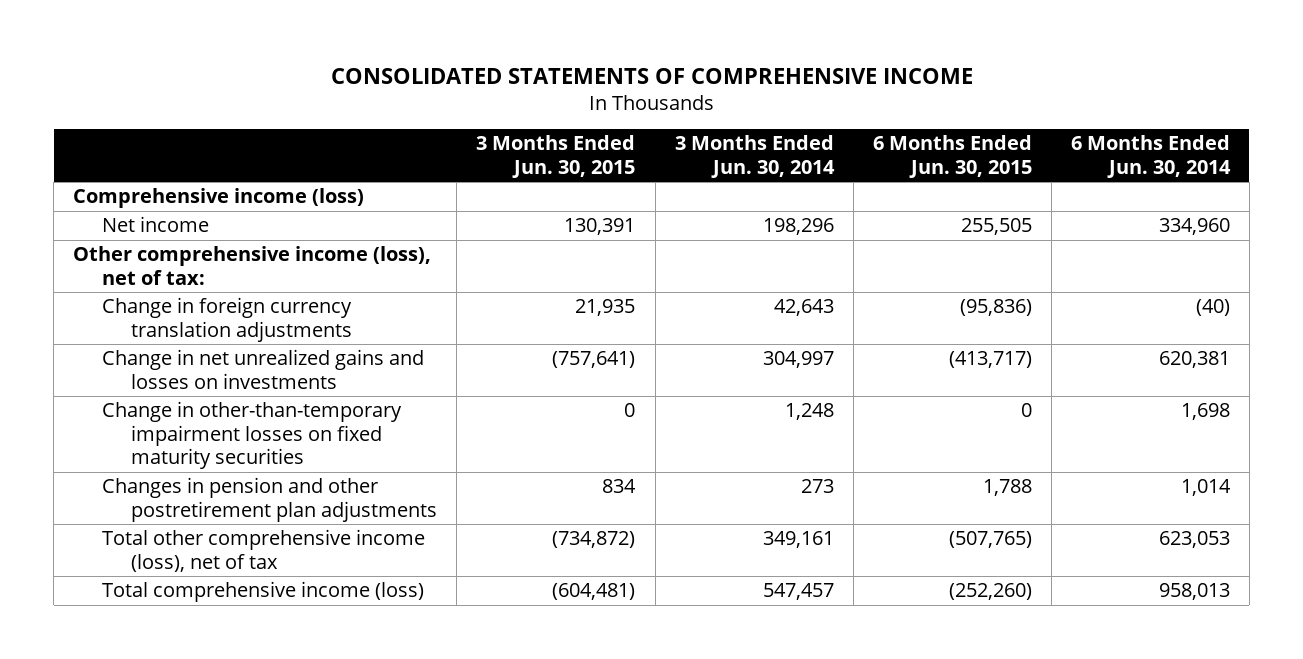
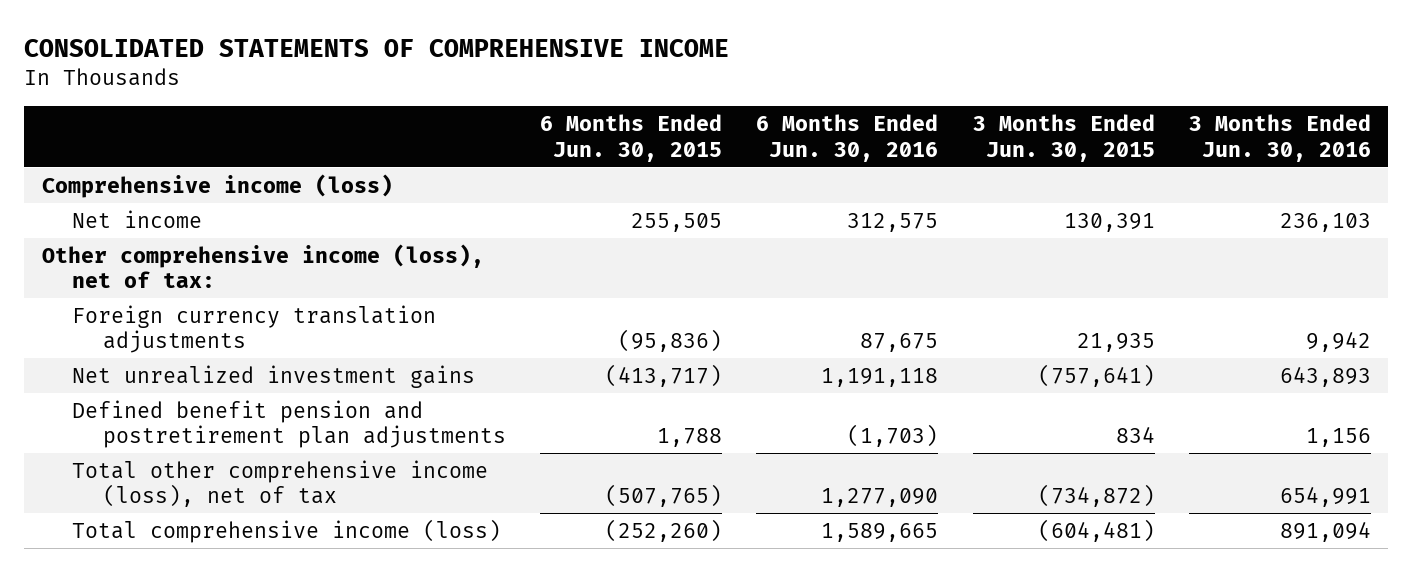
- | 3 Months Ended Jun. 30, 2015 | 3 Months Ended Jun. 30, 2014 | 6 Months Ended Jun. 30, 2015 | 6 Months Ended Jun. 30, 2014
+ | 6 Months Ended Jun. 30, 2015 | 6 Months Ended Jun. 30, 2016 | 3 Months Ended Jun. 30, 2015 | 3 Months Ended Jun. 30, 2016
- Change in foreign currency translation adjustments | 21,935 | 42,643 | (95,836) | (40)
- Change in net unrealized gains and losses on investments | (757,641) | 304,997 | (413,717) | 620,381
- Change in other-than-temporary impairment losses on fixed maturity securities | 0 | 1,248 | 0 | 1,698
- Changes in pension and other postretirement plan adjustments | 834 | 273 | 1,788 | 1,014
+ Foreign currency translation adjustments | (95,836) | 87,675 | 21,935 | 9,942
+ Net unrealized investment gains | (413,717) | 1,191,118 | (757,641) | 643,893
+ Defined benefit pension and postretirement plan adjustments | 1,788 | (1,703) | 834 | 1,156

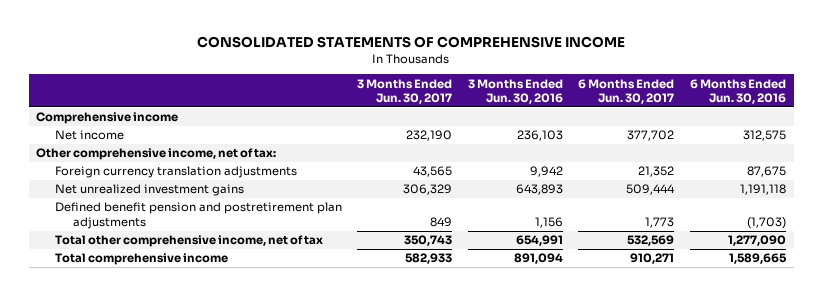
- | 6 Months Ended Jun. 30, 2015 | 6 Months Ended Jun. 30, 2016 | 3 Months Ended Jun. 30, 2015 | 3 Months Ended Jun. 30, 2016
+ | 3 Months Ended Jun. 30, 2017 | 3 Months Ended Jun. 30, 2016 | 6 Months Ended Jun. 30, 2017 | 6 Months Ended Jun. 30, 2016
- Comprehensive income (loss)
+ Comprehensive income
- Other comprehensive income (loss), net of tax:
+ Other comprehensive income, net of tax:
- Total other comprehensive income (loss), net of tax | (507,765) | 1,277,090 | (734,872) | 654,991
- Total comprehensive income (loss) | (252,260) | 1,589,665 | (604,481) | 891,094
+ Total other comprehensive income, net of tax | 350,743 | 654,991 | 532,569 | 1,277,090
+ Total comprehensive income | 582,933 | 891,094 | 910,271 | 1,589,665

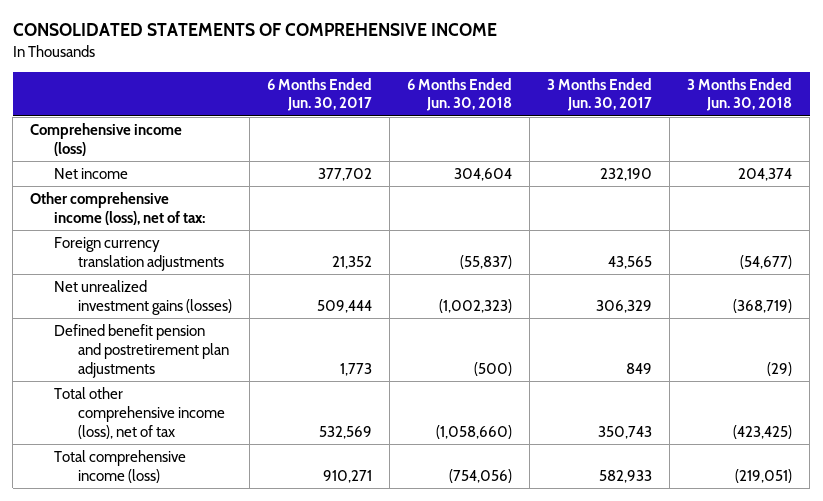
- | 3 Months Ended Jun. 30, 2017 | 3 Months Ended Jun. 30, 2016 | 6 Months Ended Jun. 30, 2017 | 6 Months Ended Jun. 30, 2016
+ | 6 Months Ended Jun. 30, 2017 | 6 Months Ended Jun. 30, 2018 | 3 Months Ended Jun. 30, 2017 | 3 Months Ended Jun. 30, 2018
- Comprehensive income
+ Comprehensive income (loss)
- Other comprehensive income, net of tax:
+ Other comprehensive income (loss), net of tax:
- Net unrealized investment gains | 306,329 | 643,893 | 509,444 | 1,191,118
+ Net unrealized investment gains (losses) | 509,444 | (1,002,323) | 306,329 | (368,719)
- Total other comprehensive income, net of tax | 350,743 | 654,991 | 532,569 | 1,277,090
- Total comprehensive income | 582,933 | 891,094 | 910,271 | 1,589,665
+ Total other comprehensive income (loss), net of tax | 532,569 | (1,058,660) | 350,743 | (423,425)
+ Total comprehensive income (loss) | 910,271 | (754,056) | 582,933 | (219,051)

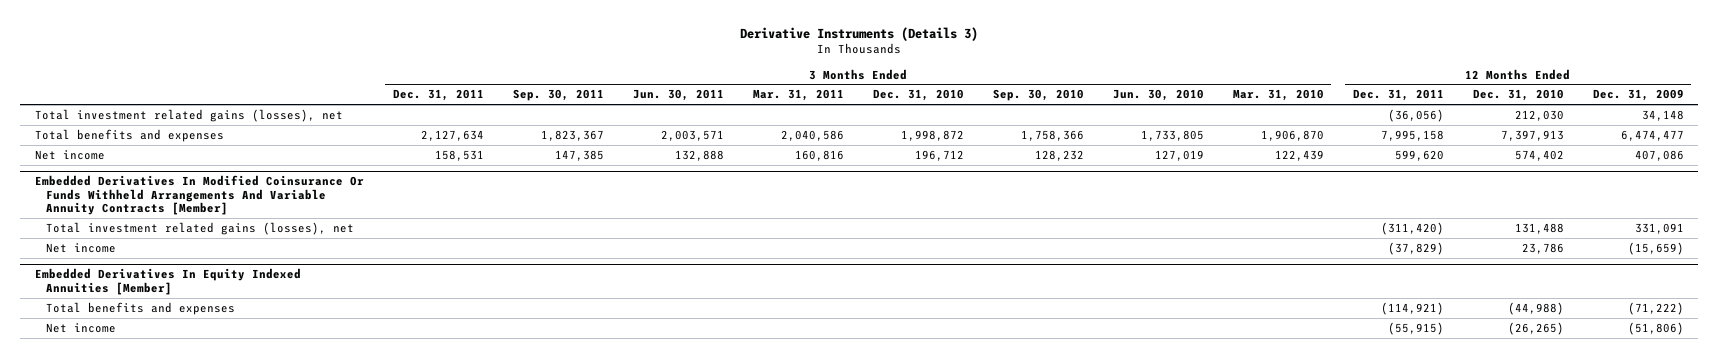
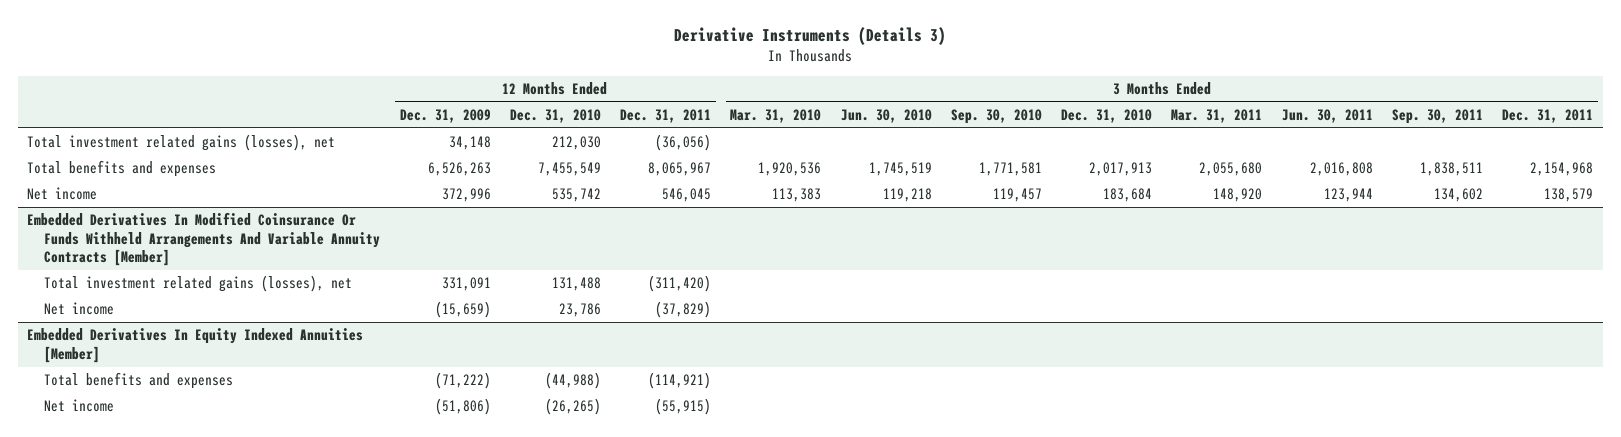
- | 3 Months Ended Dec. 31, 2011 | 3 Months Ended Sep. 30, 2011 | 3 Months Ended Jun. 30, 2011 | 3 Months Ended Mar. 31, 2011 | 3 Months Ended Dec. 31, 2010 | 3 Months Ended Sep. 30, 2010 | 3 Months Ended Jun. 30, 2010 | 3 Months Ended Mar. 31, 2010 | 12 Months Ended Dec. 31, 2011 | 12 Months Ended Dec. 31, 2010 | 12 Months Ended Dec. 31, 2009
+ | 12 Months Ended Dec. 31, 2009 | 12 Months Ended Dec. 31, 2010 | 12 Months Ended Dec. 31, 2011 | 3 Months Ended Mar. 31, 2010 | 3 Months Ended Jun. 30, 2010 | 3 Months Ended Sep. 30, 2010 | 3 Months Ended Dec. 31, 2010 | 3 Months Ended Mar. 31, 2011 | 3 Months Ended Jun. 30, 2011 | 3 Months Ended Sep. 30, 2011 | 3 Months Ended Dec. 31, 2011
- Total benefits and expenses | 2,127,634 | 1,823,367 | 2,003,571 | 2,040,586 | 1,998,872 | 1,758,366 | 1,733,805 | 1,906,870 | 7,995,158 | 7,397,913 | 6,474,477
- Net income | 158,531 | 147,385 | 132,888 | 160,816 | 196,712 | 128,232 | 127,019 | 122,439 | 599,620 | 574,402 | 407,086
+ Total benefits and expenses | 6,526,263 | 7,455,549 | 8,065,967 | 1,920,536 | 1,745,519 | 1,771,581 | 2,017,913 | 2,055,680 | 2,016,808 | 1,838,511 | 2,154,968
+ Net income | 372,996 | 535,742 | 546,045 | 113,383 | 119,218 | 119,457 | 183,684 | 148,920 | 123,944 | 134,602 | 138,579

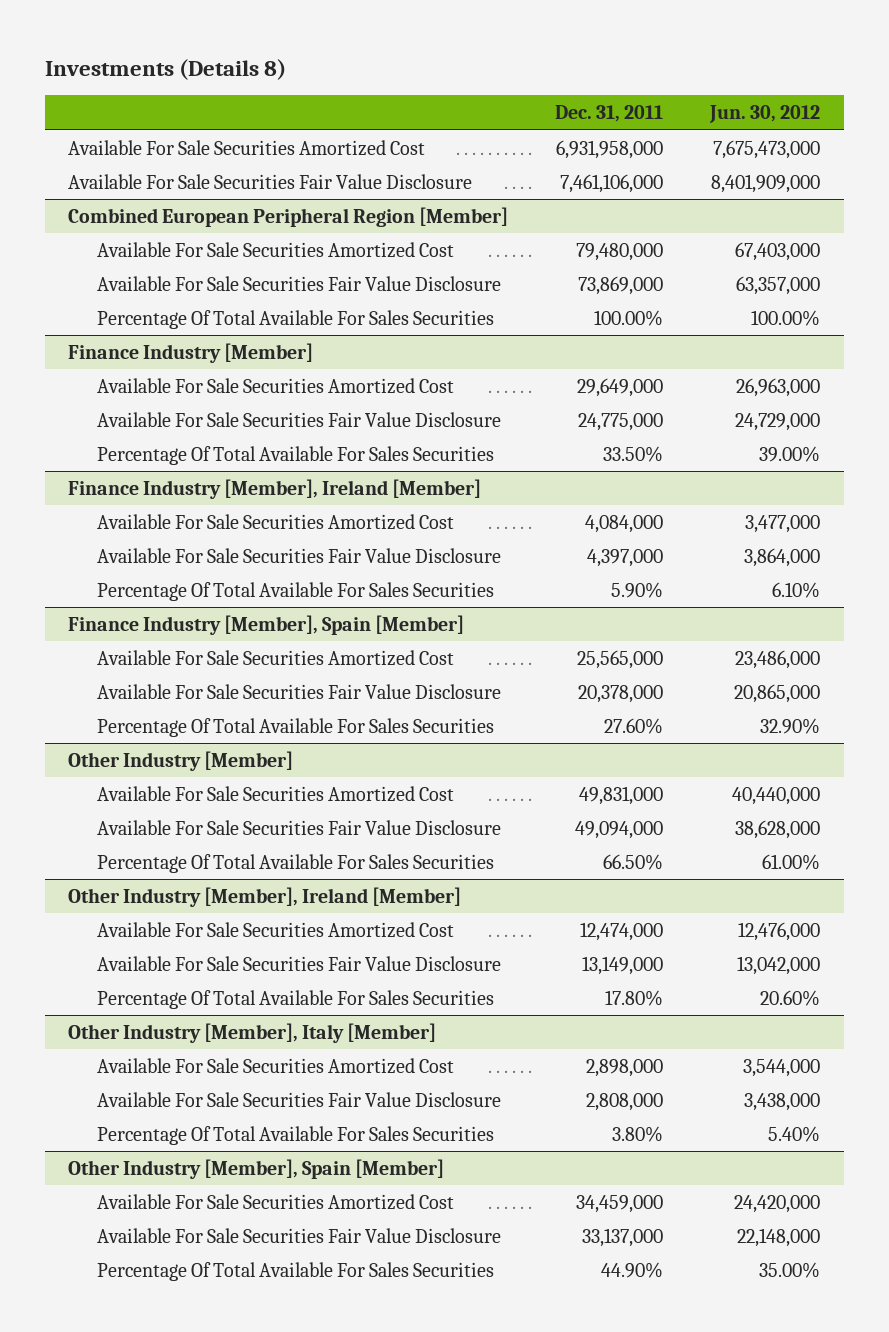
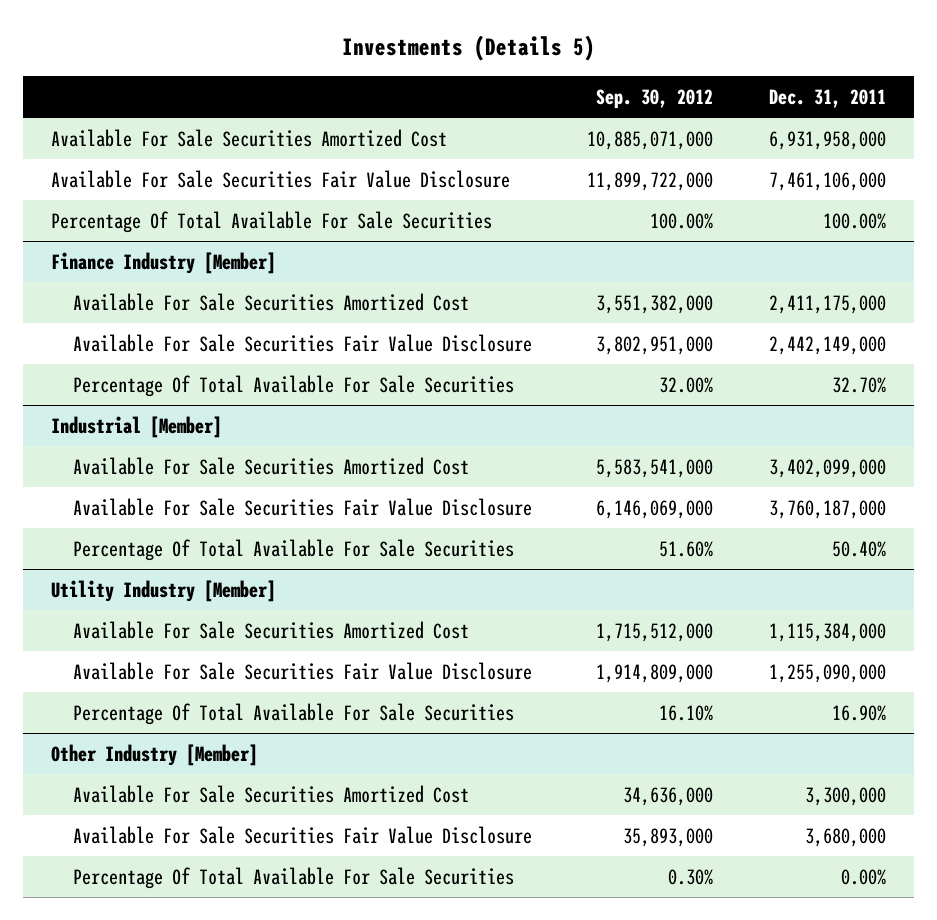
- Investments (Details 8)
+ Investments (Details 5)
- | Dec. 31, 2011 | Jun. 30, 2012
+ | Sep. 30, 2012 | Dec. 31, 2011
- Combined European Peripheral Region [Member]
- Available For Sale Securities Amortized Cost | 79,480,000 | 67,403,000
- Available For Sale Securities Fair Value Disclosure | 73,869,000 | 63,357,000
- Percentage Of Total Available For Sales Securities | 100.00% | 100.00%
+ Percentage Of Total Available For Sale Securities | 100.00% | 100.00%
@ Finance Industry [Member]
- Available For Sale Securities Amortized Cost | 29,649,000 | 26,963,000
- Available For Sale Securities Fair Value Disclosure | 24,775,000 | 24,729,000
- Percentage Of Total Available For Sales Securities | 33.50% | 39.00%
- Finance Industry [Member], Ireland [Member]
- Available For Sale Securities Amortized Cost | 4,084,000 | 3,477,000
- Available For Sale Securities Fair Value Disclosure | 4,397,000 | 3,864,000
- Percentage Of Total Available For Sales Securities | 5.90% | 6.10%
- Finance Industry [Member], Spain [Member]
- Available For Sale Securities Amortized Cost | 25,565,000 | 23,486,000
- Available For Sale Securities Fair Value Disclosure | 20,378,000 | 20,865,000
- Percentage Of Total Available For Sales Securities | 27.60% | 32.90%
@ Finance Industry [Member]
+ Available For Sale Securities Amortized Cost | 3,551,382,000 | 2,411,175,000
+ Available For Sale Securities Fair Value Disclosure | 3,802,951,000 | 2,442,149,000
+ Percentage Of Total Available For Sale Securities | 32.00% | 32.70%
+ Industrial [Member]
+ Available For Sale Securities Amortized Cost | 5,583,541,000 | 3,402,099,000
+ Available For Sale Securities Fair Value Disclosure | 6,146,069,000 | 3,760,187,000
+ Percentage Of Total Available For Sale Securities | 51.60% | 50.40%
+ Utility Industry [Member]
+ Available For Sale Securities Amortized Cost | 1,715,512,000 | 1,115,384,000
+ Available For Sale Securities Fair Value Disclosure | 1,914,809,000 | 1,255,090,000
+ Percentage Of Total Available For Sale Securities | 16.10% | 16.90%
@ Other Industry [Member]
- Available For Sale Securities Amortized Cost | 49,831,000 | 40,440,000
- Available For Sale Securities Fair Value Disclosure | 49,094,000 | 38,628,000
- Percentage Of Total Available For Sales Securities | 66.50% | 61.00%
- Other Industry [Member], Ireland [Member]
- Available For Sale Securities Amortized Cost | 12,474,000 | 12,476,000
- Available For Sale Securities Fair Value Disclosure | 13,149,000 | 13,042,000
- Percentage Of Total Available For Sales Securities | 17.80% | 20.60%
- Other Industry [Member], Italy [Member]
- Available For Sale Securities Amortized Cost | 2,898,000 | 3,544,000
- Available For Sale Securities Fair Value Disclosure | 2,808,000 | 3,438,000
- Percentage Of Total Available For Sales Securities | 3.80% | 5.40%
- Other Industry [Member], Spain [Member]
- Available For Sale Securities Amortized Cost | 34,459,000 | 24,420,000
- Available For Sale Securities Fair Value Disclosure | 33,137,000 | 22,148,000
- Percentage Of Total Available For Sales Securities | 44.90% | 35.00%
@ Other Industry [Member]
+ Available For Sale Securities Amortized Cost | 34,636,000 | 3,300,000
+ Available For Sale Securities Fair Value Disclosure | 35,893,000 | 3,680,000
+ Percentage Of Total Available For Sale Securities | 0.30% | 0.00%

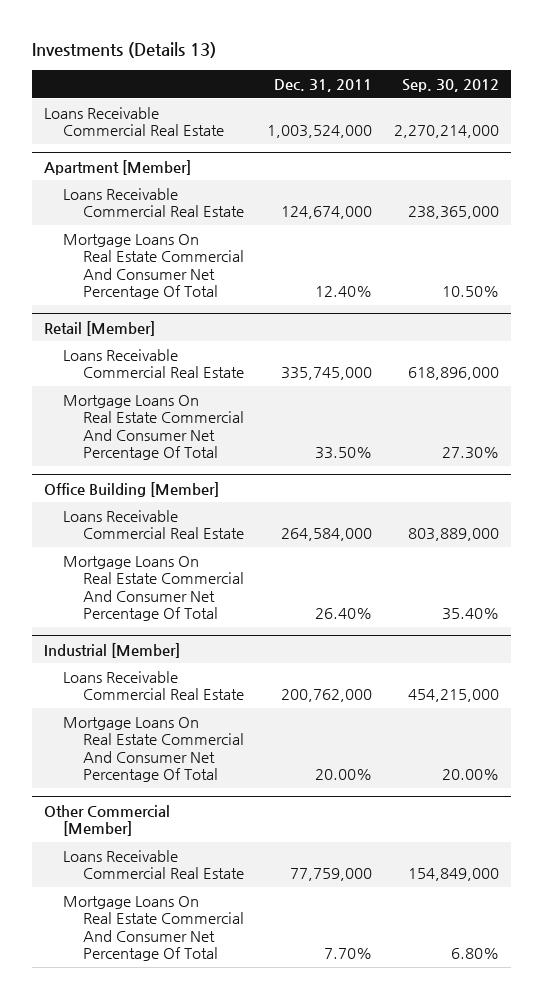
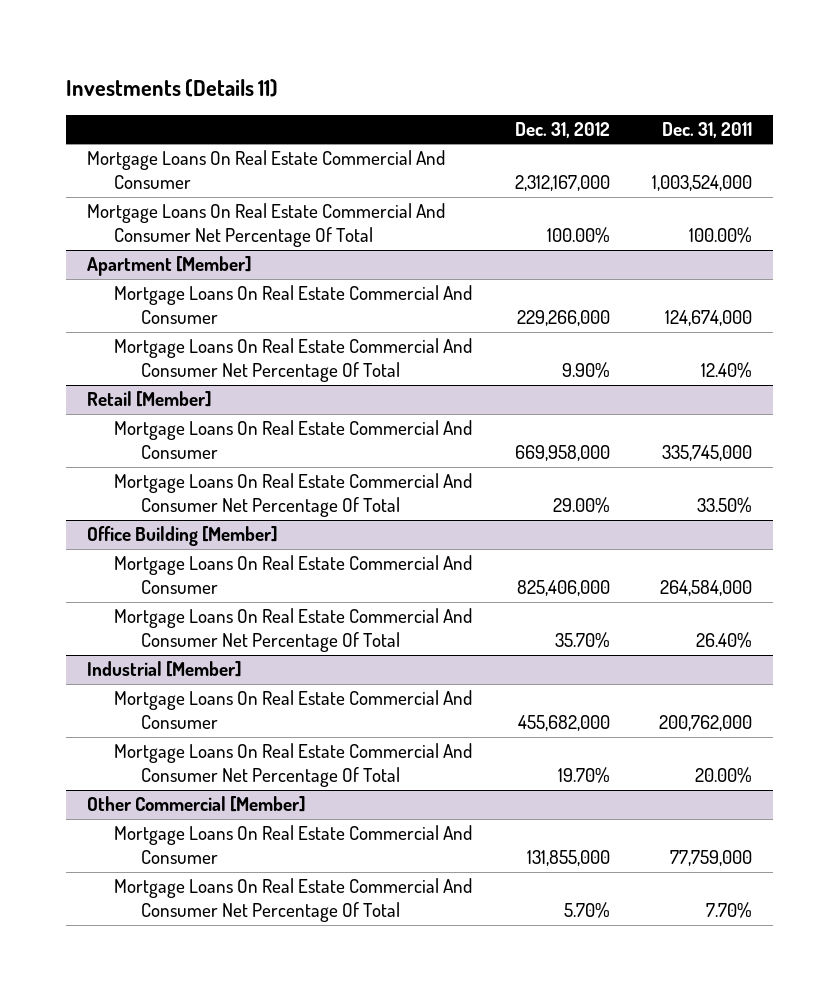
- Investments (Details 13)
+ Investments (Details 11)
- | Dec. 31, 2011 | Sep. 30, 2012
+ | Dec. 31, 2012 | Dec. 31, 2011
- Loans Receivable Commercial Real Estate | 1,003,524,000 | 2,270,214,000
+ Mortgage Loans On Real Estate Commercial And Consumer | 2,312,167,000 | 1,003,524,000
+ Mortgage Loans On Real Estate Commercial And Consumer Net Percentage Of Total | 100.00% | 100.00%
@ Apartment [Member]
- Loans Receivable Commercial Real Estate | 124,674,000 | 238,365,000
+ Mortgage Loans On Real Estate Commercial And Consumer | 229,266,000 | 124,674,000
@ Retail [Member]
- Loans Receivable Commercial Real Estate | 335,745,000 | 618,896,000
+ Mortgage Loans On Real Estate Commercial And Consumer | 669,958,000 | 335,745,000
@ Office Building [Member]
- Loans Receivable Commercial Real Estate | 264,584,000 | 803,889,000
+ Mortgage Loans On Real Estate Commercial And Consumer | 825,406,000 | 264,584,000
@ Industrial [Member]
- Loans Receivable Commercial Real Estate | 200,762,000 | 454,215,000
+ Mortgage Loans On Real Estate Commercial And Consumer | 455,682,000 | 200,762,000
@ Other Commercial [Member]
- Loans Receivable Commercial Real Estate | 77,759,000 | 154,849,000
+ Mortgage Loans On Real Estate Commercial And Consumer | 131,855,000 | 77,759,000

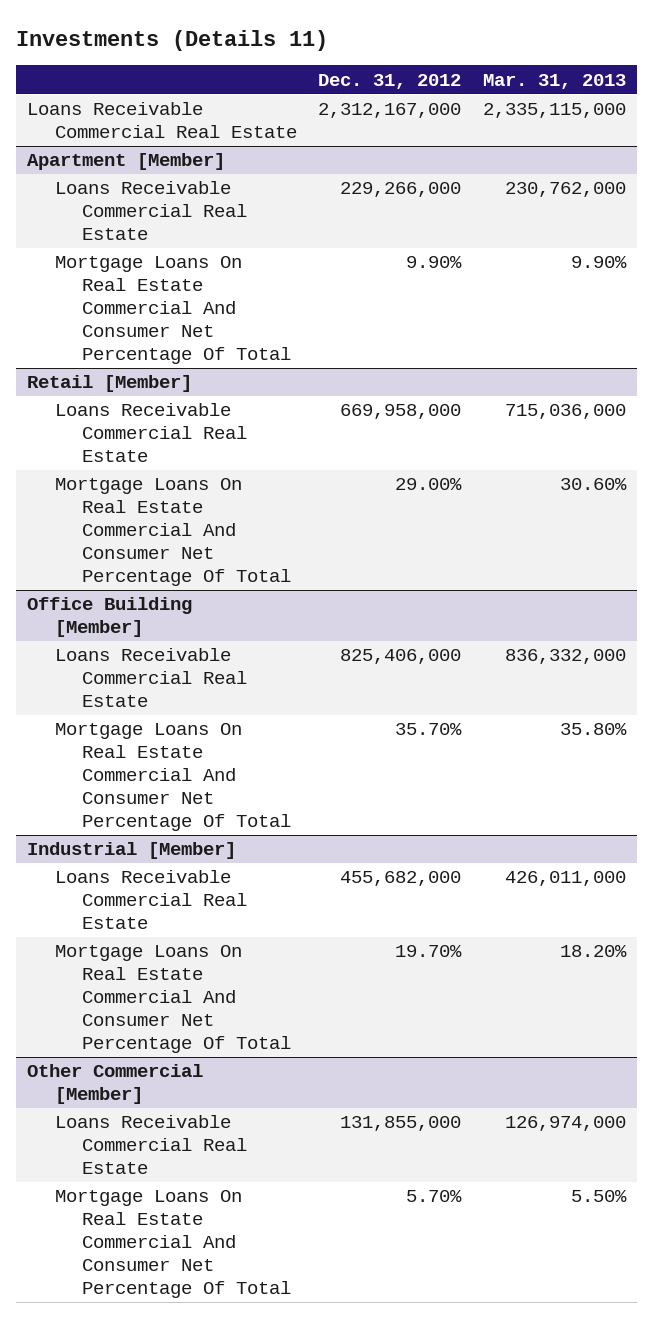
- | Dec. 31, 2012 | Dec. 31, 2011
+ | Dec. 31, 2012 | Mar. 31, 2013
- Mortgage Loans On Real Estate Commercial And Consumer | 2,312,167,000 | 1,003,524,000
- Mortgage Loans On Real Estate Commercial And Consumer Net Percentage Of Total | 100.00% | 100.00%
+ Loans Receivable Commercial Real Estate | 2,312,167,000 | 2,335,115,000
@ Apartment [Member]
- Mortgage Loans On Real Estate Commercial And Consumer | 229,266,000 | 124,674,000
+ Loans Receivable Commercial Real Estate | 229,266,000 | 230,762,000
@ Retail [Member]
- Mortgage Loans On Real Estate Commercial And Consumer | 669,958,000 | 335,745,000
+ Loans Receivable Commercial Real Estate | 669,958,000 | 715,036,000
@ Office Building [Member]
- Mortgage Loans On Real Estate Commercial And Consumer | 825,406,000 | 264,584,000
+ Loans Receivable Commercial Real Estate | 825,406,000 | 836,332,000
@ Industrial [Member]
- Mortgage Loans On Real Estate Commercial And Consumer | 455,682,000 | 200,762,000
+ Loans Receivable Commercial Real Estate | 455,682,000 | 426,011,000
@ Other Commercial [Member]
- Mortgage Loans On Real Estate Commercial And Consumer | 131,855,000 | 77,759,000
+ Loans Receivable Commercial Real Estate | 131,855,000 | 126,974,000

